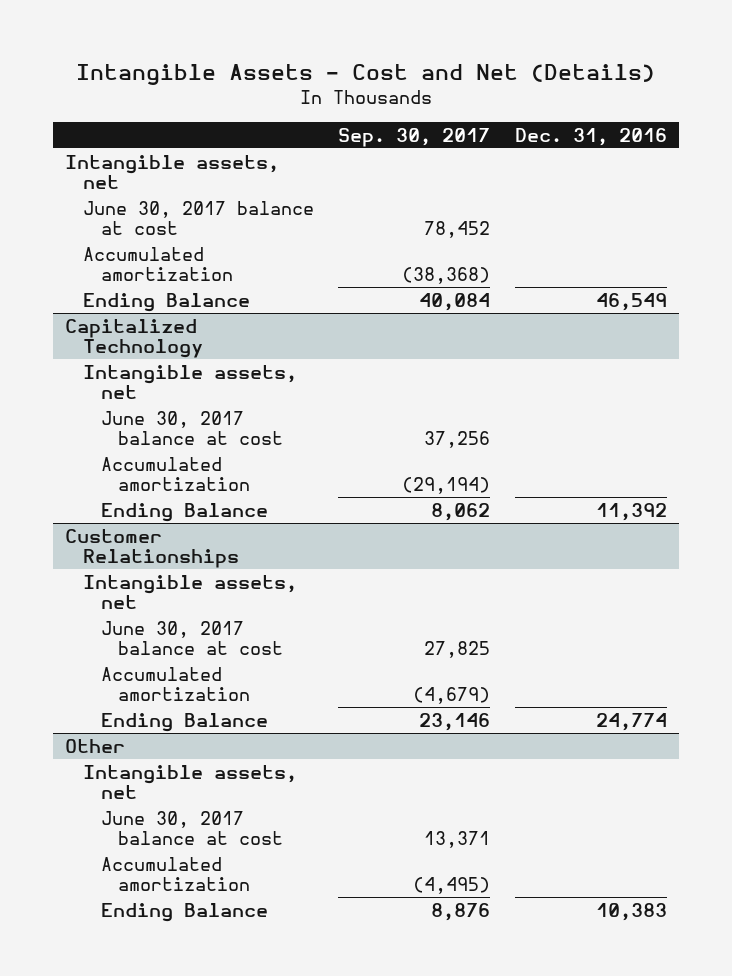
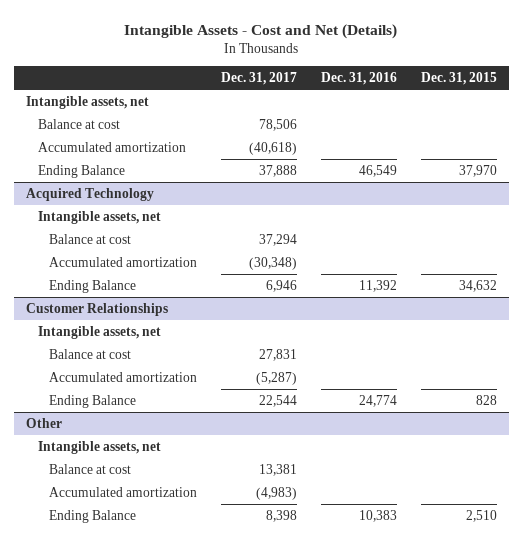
- | Sep. 30, 2017 | Dec. 31, 2016
+ | Dec. 31, 2017 | Dec. 31, 2016 | Dec. 31, 2015
- June 30, 2017 balance at cost | 78,452 |
+ Balance at cost | 78,506 | |
- Capitalized Technology
+ Acquired Technology
- June 30, 2017 balance at cost | 37,256 |
+ Balance at cost | 37,294 | |
@ Customer Relationships
- June 30, 2017 balance at cost | 27,825 |
+ Balance at cost | 27,831 | |
@ Other
- June 30, 2017 balance at cost | 13,371 |
+ Balance at cost | 13,381 | |

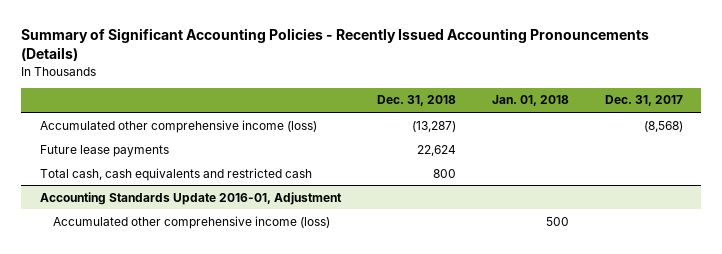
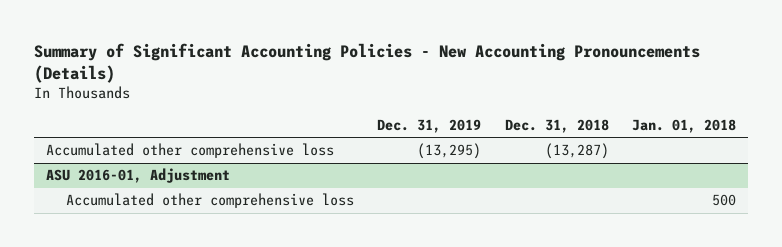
- Summary of Significant Accounting Policies - Recently Issued Accounting Pronouncements (Details)
+ Summary of Significant Accounting Policies - New Accounting Pronouncements (Details)
- | Dec. 31, 2018 | Jan. 01, 2018 | Dec. 31, 2017
+ | Dec. 31, 2019 | Dec. 31, 2018 | Jan. 01, 2018
- Accumulated other comprehensive income (loss) | (13,287) | | (8,568)
- Future lease payments | 22,624 | |
- Total cash, cash equivalents and restricted cash | 800 | |
- Accounting Standards Update 2016-01, Adjustment
- Accumulated other comprehensive income (loss) | | 500 |
+ Accumulated other comprehensive loss | (13,295) | (13,287) |
+ ASU 2016-01, Adjustment
+ Accumulated other comprehensive loss | | | 500

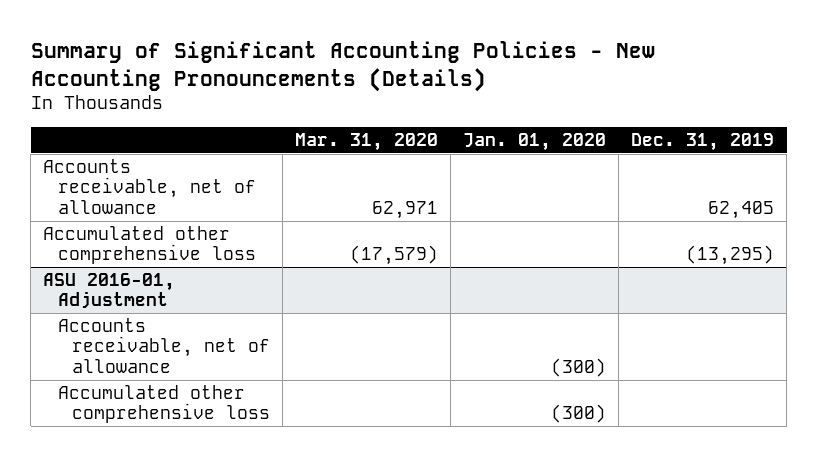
- | Dec. 31, 2019 | Dec. 31, 2018 | Jan. 01, 2018
+ | Mar. 31, 2020 | Jan. 01, 2020 | Dec. 31, 2019
+ Accounts receivable, net of allowance | 62,971 | | 62,405
@ ASU 2016-01, Adjustment
+ Accounts receivable, net of allowance | | (300) |

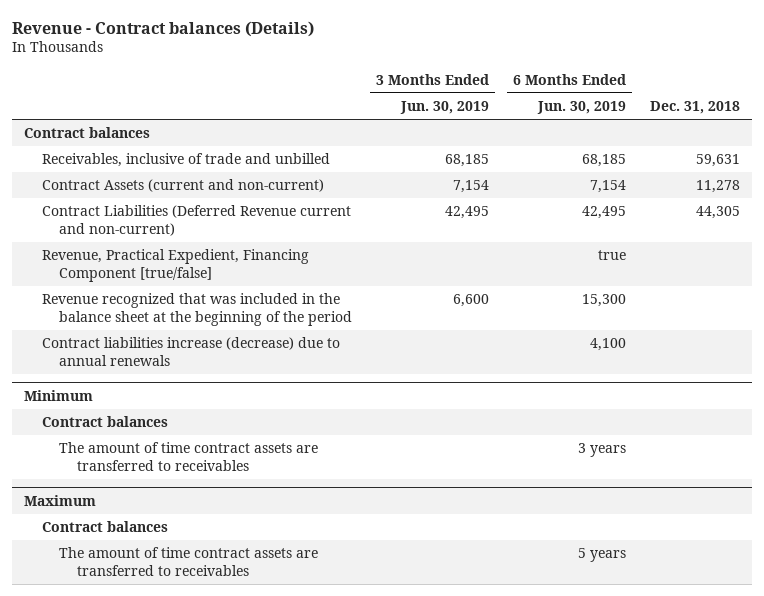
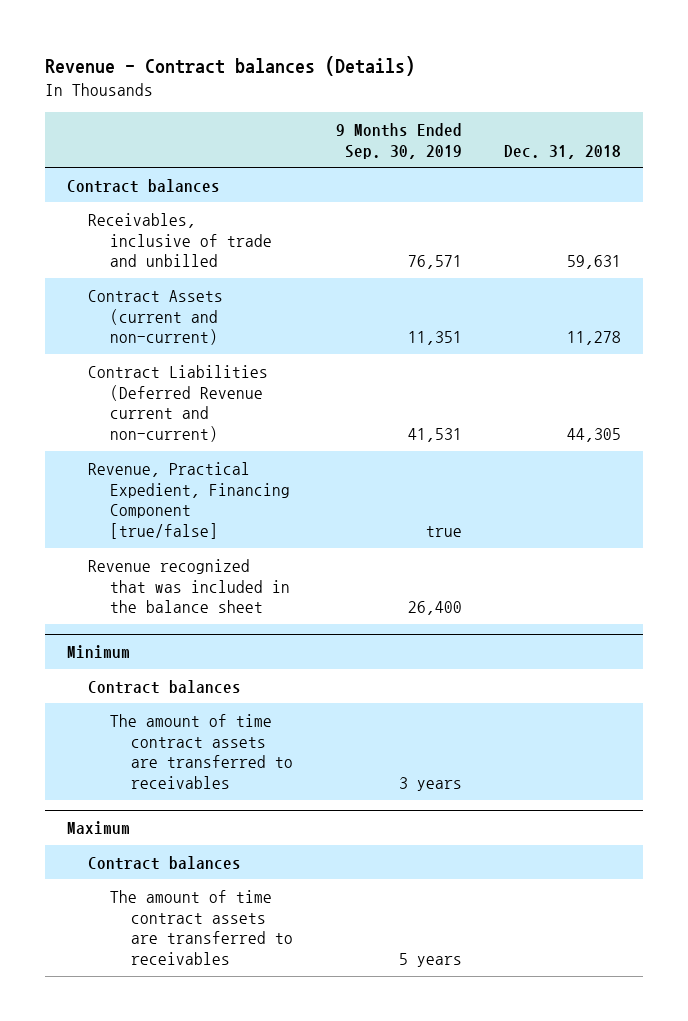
- | 3 Months Ended Jun. 30, 2019 | 6 Months Ended Jun. 30, 2019 | Dec. 31, 2018
+ | 9 Months Ended Sep. 30, 2019 | Dec. 31, 2018
- Revenue recognized that was included in the balance sheet at the beginning of the period | 6,600 | 15,300 |
- Contract liabilities increase (decrease) due to annual renewals | | 4,100 |
+ Revenue recognized that was included in the balance sheet | 26,400 |

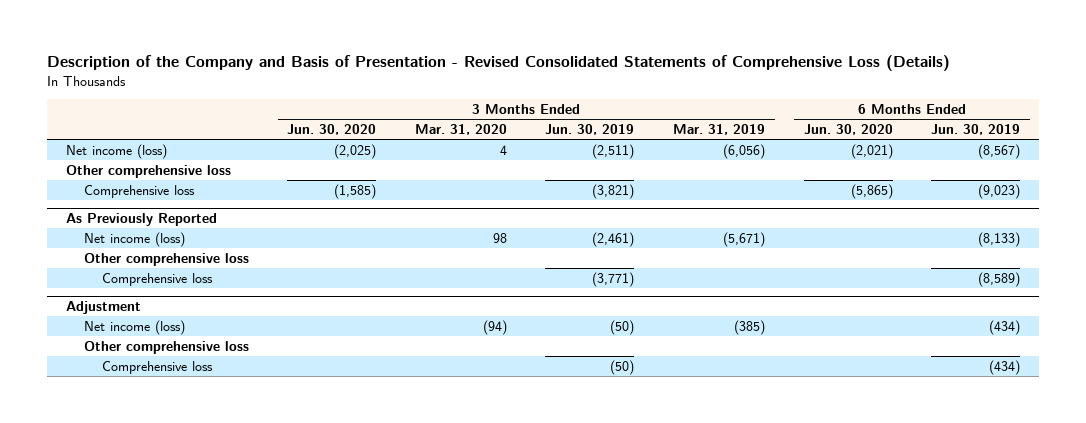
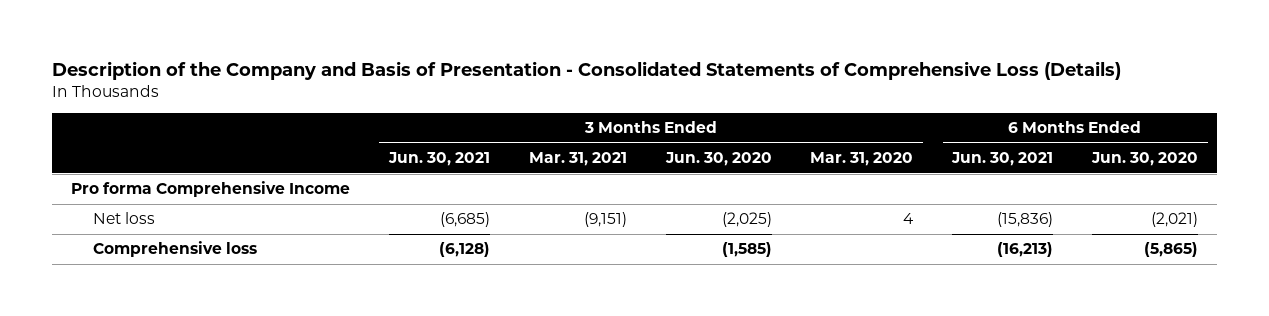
- Description of the Company and Basis of Presentation - Revised Consolidated Statements of Comprehensive Loss (Details)
+ Description of the Company and Basis of Presentation - Consolidated Statements of Comprehensive Loss (Details)
- | 3 Months Ended Jun. 30, 2020 | 3 Months Ended Mar. 31, 2020 | 3 Months Ended Jun. 30, 2019 | 3 Months Ended Mar. 31, 2019 | 6 Months Ended Jun. 30, 2020 | 6 Months Ended Jun. 30, 2019
+ | 3 Months Ended Jun. 30, 2021 | 3 Months Ended Mar. 31, 2021 | 3 Months Ended Jun. 30, 2020 | 3 Months Ended Mar. 31, 2020 | 6 Months Ended Jun. 30, 2021 | 6 Months Ended Jun. 30, 2020
- Net income (loss) | (2,025) | 4 | (2,511) | (6,056) | (2,021) | (8,567)
- Other comprehensive loss
+ Pro forma Comprehensive Income
+ Net loss | (6,685) | (9,151) | (2,025) | 4 | (15,836) | (2,021)
- As Previously Reported
- Net income (loss) | | 98 | (2,461) | (5,671) | | (8,133)
- Other comprehensive loss
- Comprehensive loss | | | (3,771) | | | (8,589)
- Adjustment
- Net income (loss) | | (94) | (50) | (385) | | (434)
- Other comprehensive loss
- Comprehensive loss | | | (50) | | | (434)

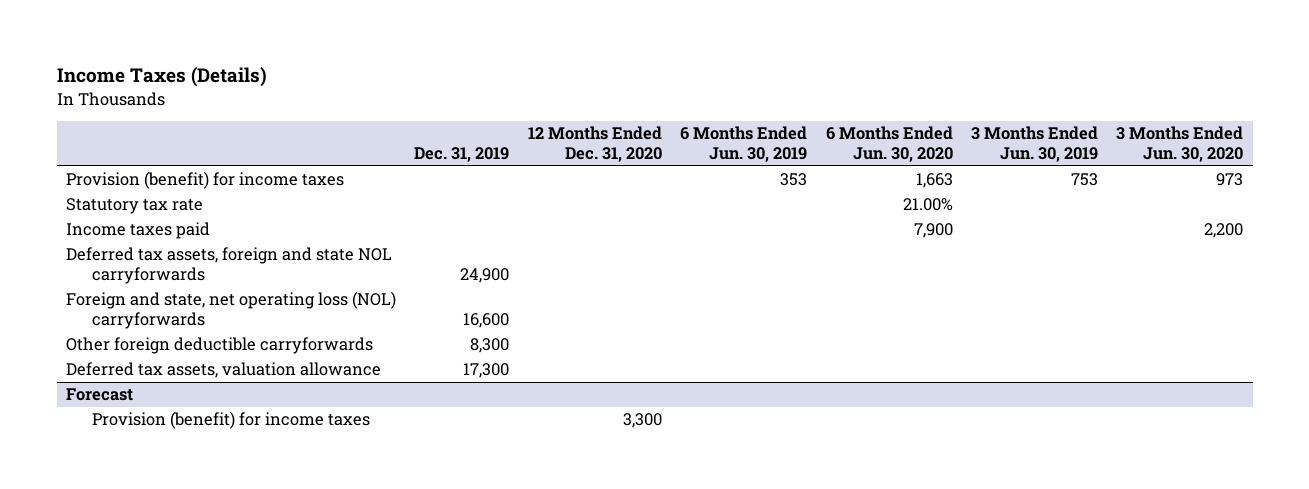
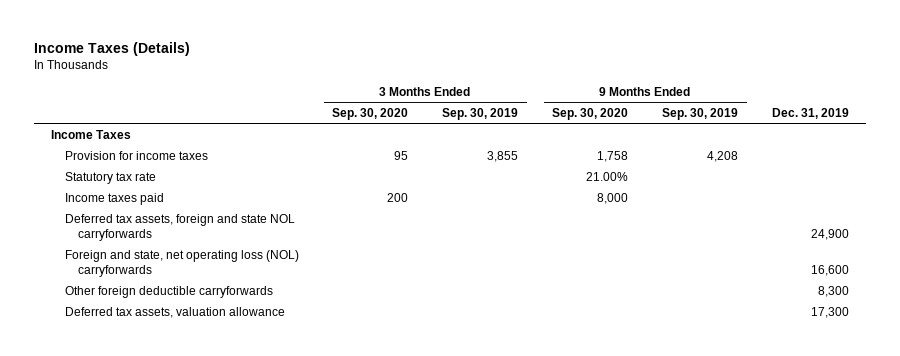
- | Dec. 31, 2019 | 12 Months Ended Dec. 31, 2020 | 6 Months Ended Jun. 30, 2019 | 6 Months Ended Jun. 30, 2020 | 3 Months Ended Jun. 30, 2019 | 3 Months Ended Jun. 30, 2020
+ | 3 Months Ended Sep. 30, 2020 | 3 Months Ended Sep. 30, 2019 | 9 Months Ended Sep. 30, 2020 | 9 Months Ended Sep. 30, 2019 | Dec. 31, 2019
- Provision (benefit) for income taxes | | | 353 | 1,663 | 753 | 973
+ Income Taxes
+ Provision for income taxes | 95 | 3,855 | 1,758 | 4,208 |
- Forecast
- Provision (benefit) for income taxes | | 3,300 | | | |

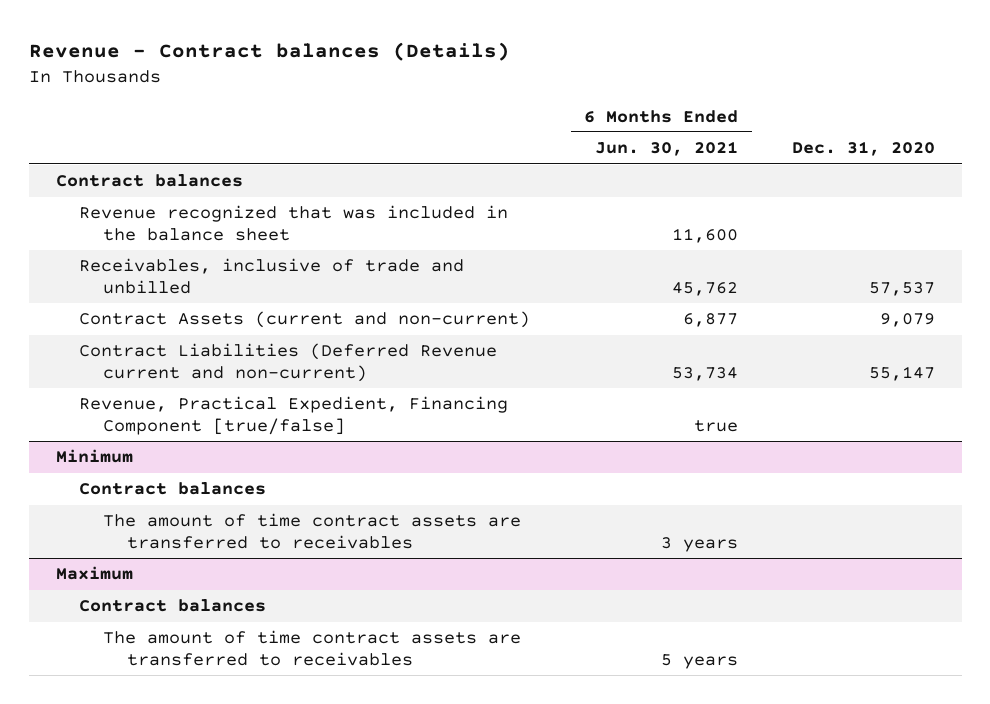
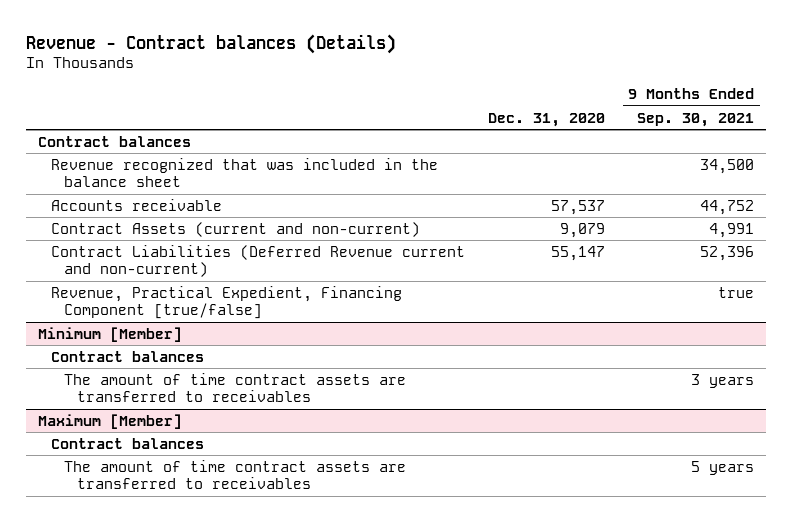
- | 6 Months Ended Jun. 30, 2021 | Dec. 31, 2020
+ | Dec. 31, 2020 | 9 Months Ended Sep. 30, 2021
- Receivables, inclusive of trade and unbilled | 45,762 | 57,537
+ Accounts receivable | 57,537 | 44,752
- Minimum
+ Minimum [Member]
- Maximum
+ Maximum [Member]

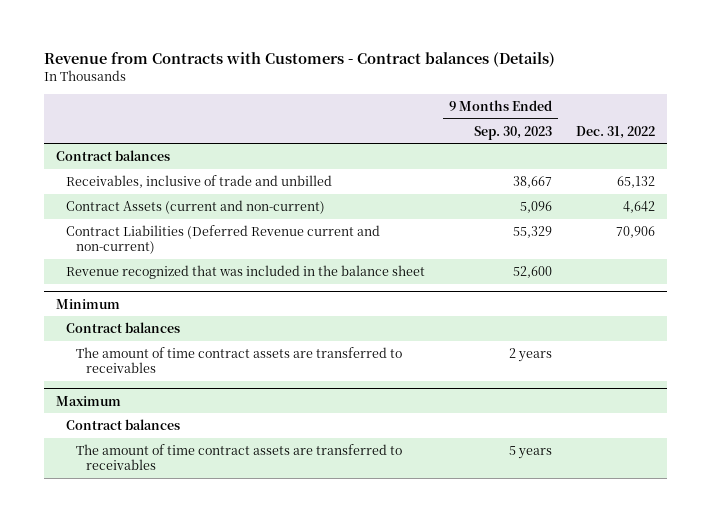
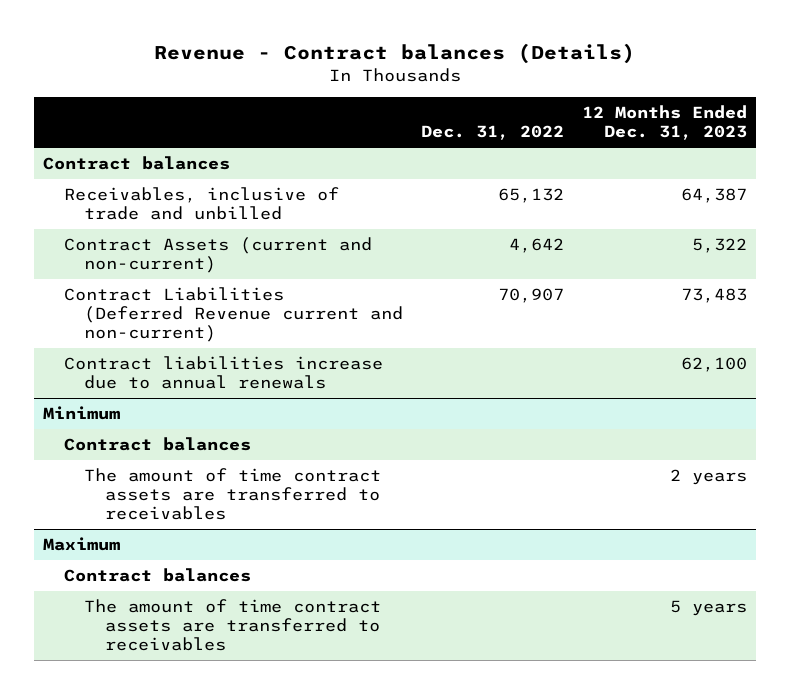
- Revenue from Contracts with Customers - Contract balances (Details)
+ Revenue - Contract balances (Details)
- | 9 Months Ended Sep. 30, 2023 | Dec. 31, 2022
+ | Dec. 31, 2022 | 12 Months Ended Dec. 31, 2023
- Contract Liabilities (Deferred Revenue current and non-current) | 55,329 | 70,906
- Revenue recognized that was included in the balance sheet | 52,600 |
+ Contract Liabilities (Deferred Revenue current and non-current) | 70,907 | 73,483
+ Contract liabilities increase due to annual renewals | | 62,100

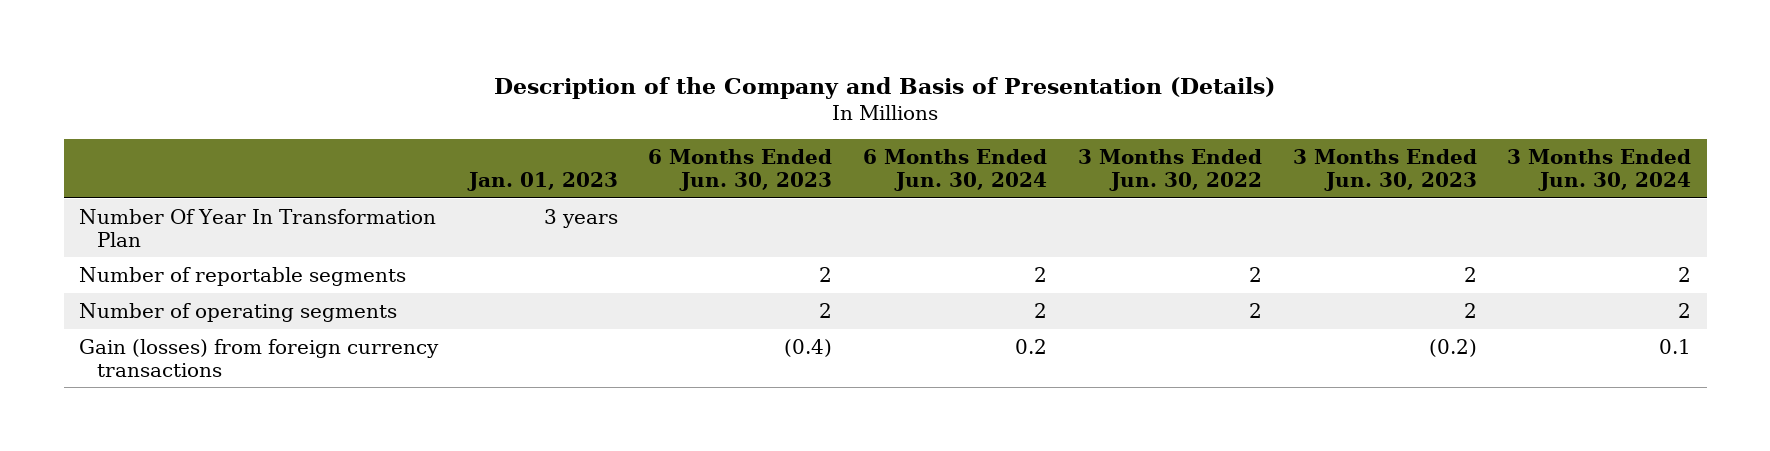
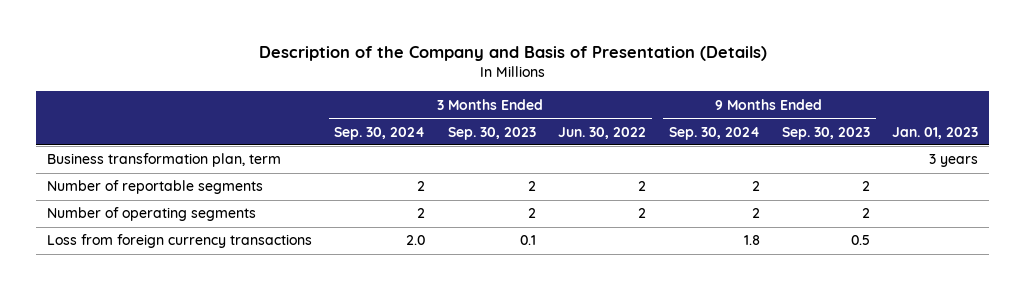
- | Jan. 01, 2023 | 6 Months Ended Jun. 30, 2023 | 6 Months Ended Jun. 30, 2024 | 3 Months Ended Jun. 30, 2022 | 3 Months Ended Jun. 30, 2023 | 3 Months Ended Jun. 30, 2024
+ | 3 Months Ended Sep. 30, 2024 | 3 Months Ended Sep. 30, 2023 | 3 Months Ended Jun. 30, 2022 | 9 Months Ended Sep. 30, 2024 | 9 Months Ended Sep. 30, 2023 | Jan. 01, 2023
- Number Of Year In Transformation Plan | 3 years | | | | |
+ Business transformation plan, term | | | | | | 3 years
- Gain (losses) from foreign currency transactions | | (0.4) | 0.2 | | (0.2) | 0.1
+ Loss from foreign currency transactions | 2.0 | 0.1 | | 1.8 | 0.5 |

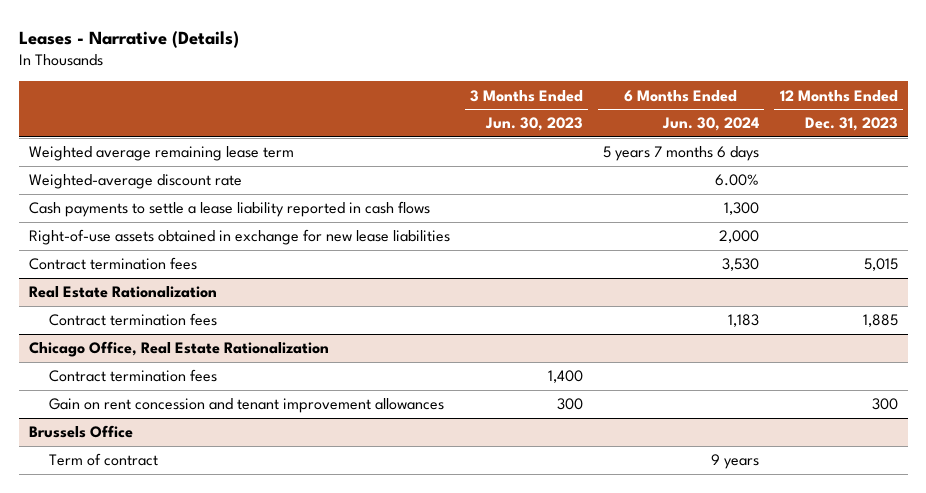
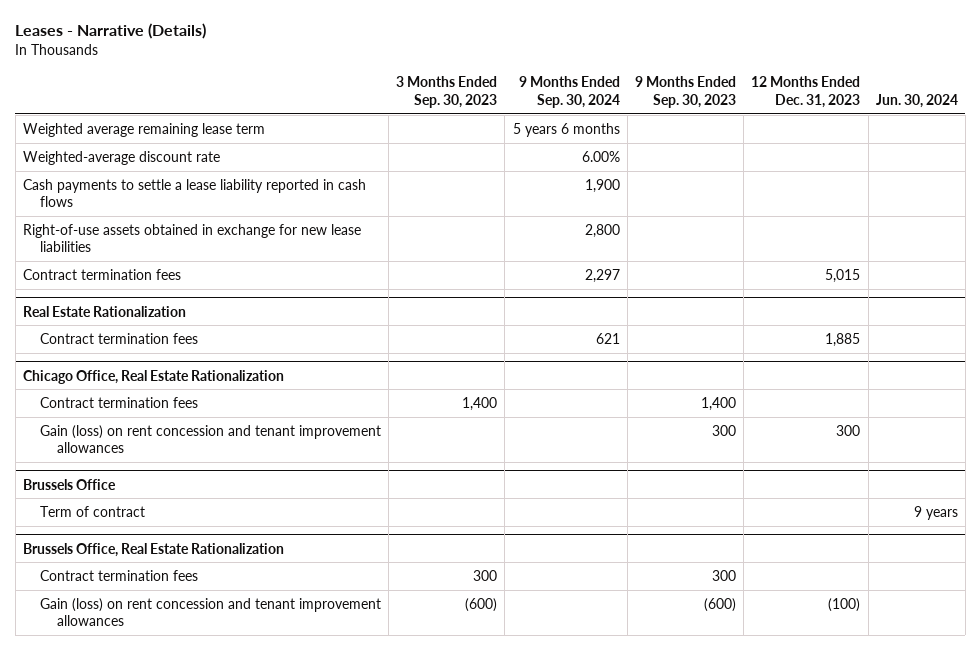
- | 3 Months Ended Jun. 30, 2023 | 6 Months Ended Jun. 30, 2024 | 12 Months Ended Dec. 31, 2023
+ | 3 Months Ended Sep. 30, 2023 | 9 Months Ended Sep. 30, 2024 | 9 Months Ended Sep. 30, 2023 | 12 Months Ended Dec. 31, 2023 | Jun. 30, 2024
@ Chicago Office, Real Estate Rationalization
- Gain on rent concession and tenant improvement allowances | 300 | | 300
+ Gain (loss) on rent concession and tenant improvement allowances | | | 300 | 300 |
+ Brussels Office, Real Estate Rationalization
+ Contract termination fees | 300 | | 300 | |
+ Gain (loss) on rent concession and tenant improvement allowances | (600) | | (600) | (100) |

